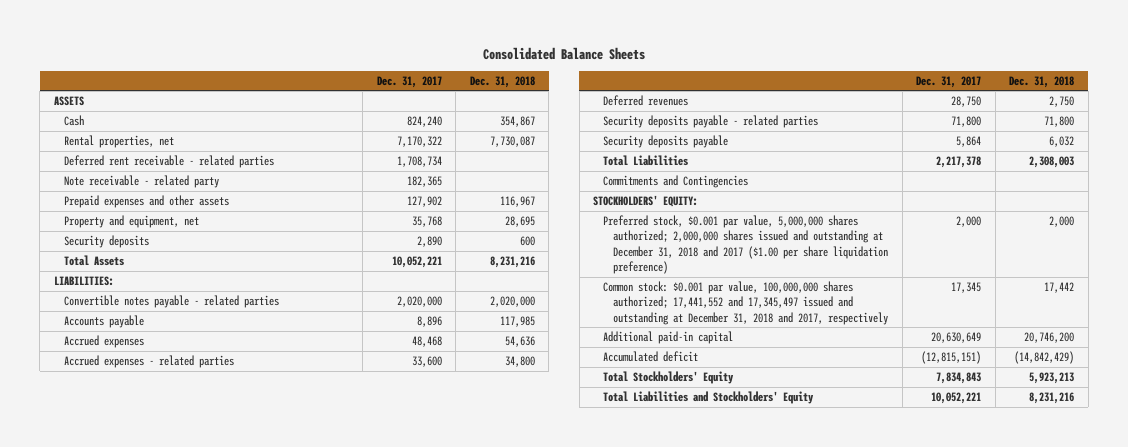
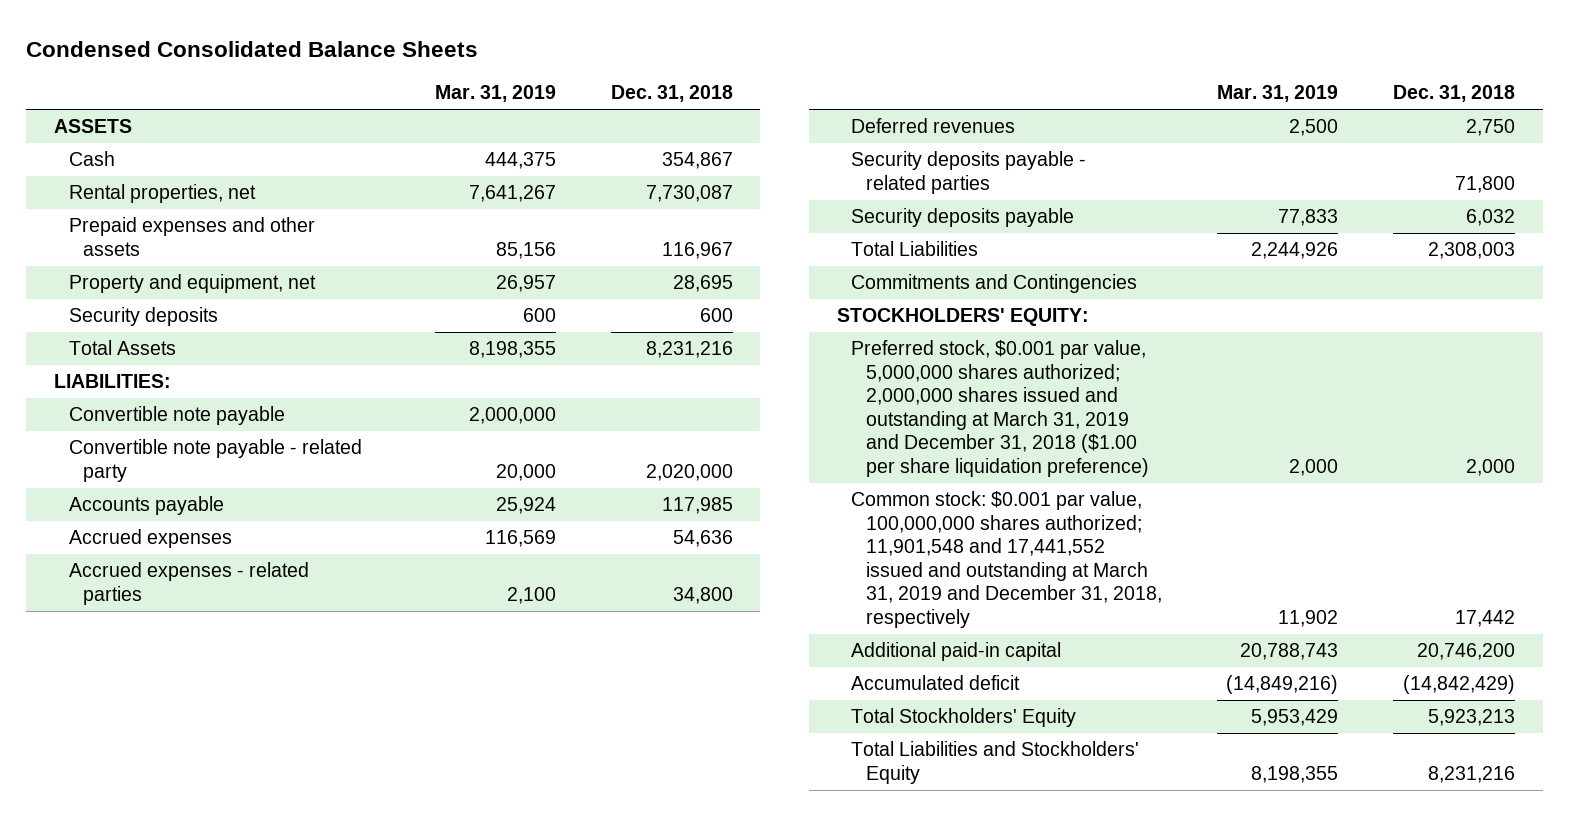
- Consolidated Balance Sheets
+ Condensed Consolidated Balance Sheets
- | Dec. 31, 2017 | Dec. 31, 2018
+ | Mar. 31, 2019 | Dec. 31, 2018
- Deferred rent receivable - related parties | 1,708,734 |
- Note receivable - related party | 182,365 |
- Convertible notes payable - related parties | 2,020,000 | 2,020,000
+ Convertible note payable | 2,000,000 |
+ Convertible note payable - related party | 20,000 | 2,020,000
- Preferred stock, $0.001 par value, 5,000,000 shares authorized; 2,000,000 shares issued and outstanding at December 31, 2018 and 2017 ($1.00 per share liquidation preference) | 2,000 | 2,000
- Common stock: $0.001 par value, 100,000,000 shares authorized; 17,441,552 and 17,345,497 issued and outstanding at December 31, 2018 and 2017, respectively | 17,345 | 17,442
+ Preferred stock, $0.001 par value, 5,000,000 shares authorized; 2,000,000 shares issued and outstanding at March 31, 2019 and December 31, 2018 ($1.00 per share liquidation preference) | 2,000 | 2,000
+ Common stock: $0.001 par value, 100,000,000 shares authorized; 11,901,548 and 17,441,552 issued and outstanding at March 31, 2019 and December 31, 2018, respectively | 11,902 | 17,442

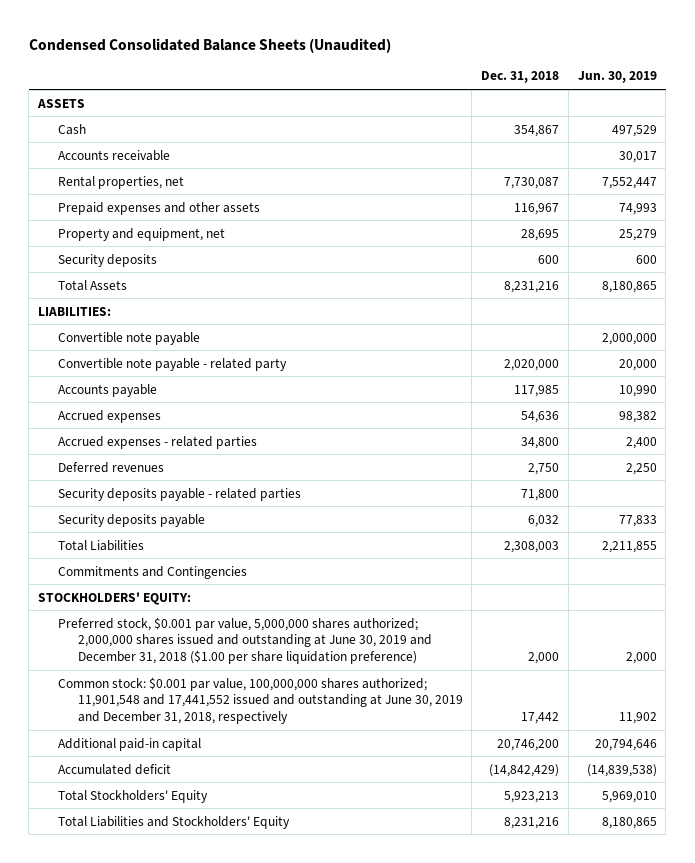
- Condensed Consolidated Balance Sheets
+ Condensed Consolidated Balance Sheets (Unaudited)
- | Mar. 31, 2019 | Dec. 31, 2018
+ | Dec. 31, 2018 | Jun. 30, 2019
+ Accounts receivable | | 30,017
- Preferred stock, $0.001 par value, 5,000,000 shares authorized; 2,000,000 shares issued and outstanding at March 31, 2019 and December 31, 2018 ($1.00 per share liquidation preference) | 2,000 | 2,000
- Common stock: $0.001 par value, 100,000,000 shares authorized; 11,901,548 and 17,441,552 issued and outstanding at March 31, 2019 and December 31, 2018, respectively | 11,902 | 17,442
+ Preferred stock, $0.001 par value, 5,000,000 shares authorized; 2,000,000 shares issued and outstanding at June 30, 2019 and December 31, 2018 ($1.00 per share liquidation preference) | 2,000 | 2,000
+ Common stock: $0.001 par value, 100,000,000 shares authorized; 11,901,548 and 17,441,552 issued and outstanding at June 30, 2019 and December 31, 2018, respectively | 17,442 | 11,902

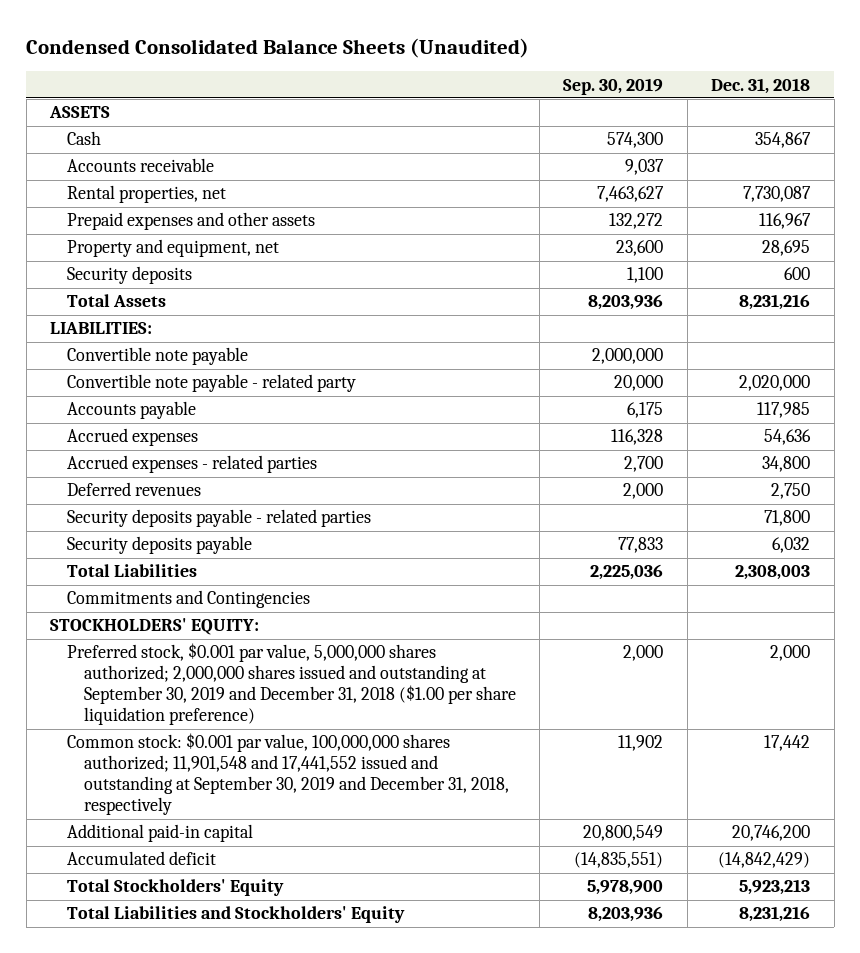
- | Dec. 31, 2018 | Jun. 30, 2019
+ | Sep. 30, 2019 | Dec. 31, 2018
- Preferred stock, $0.001 par value, 5,000,000 shares authorized; 2,000,000 shares issued and outstanding at June 30, 2019 and December 31, 2018 ($1.00 per share liquidation preference) | 2,000 | 2,000
- Common stock: $0.001 par value, 100,000,000 shares authorized; 11,901,548 and 17,441,552 issued and outstanding at June 30, 2019 and December 31, 2018, respectively | 17,442 | 11,902
+ Preferred stock, $0.001 par value, 5,000,000 shares authorized; 2,000,000 shares issued and outstanding at September 30, 2019 and December 31, 2018 ($1.00 per share liquidation preference) | 2,000 | 2,000
+ Common stock: $0.001 par value, 100,000,000 shares authorized; 11,901,548 and 17,441,552 issued and outstanding at September 30, 2019 and December 31, 2018, respectively | 11,902 | 17,442

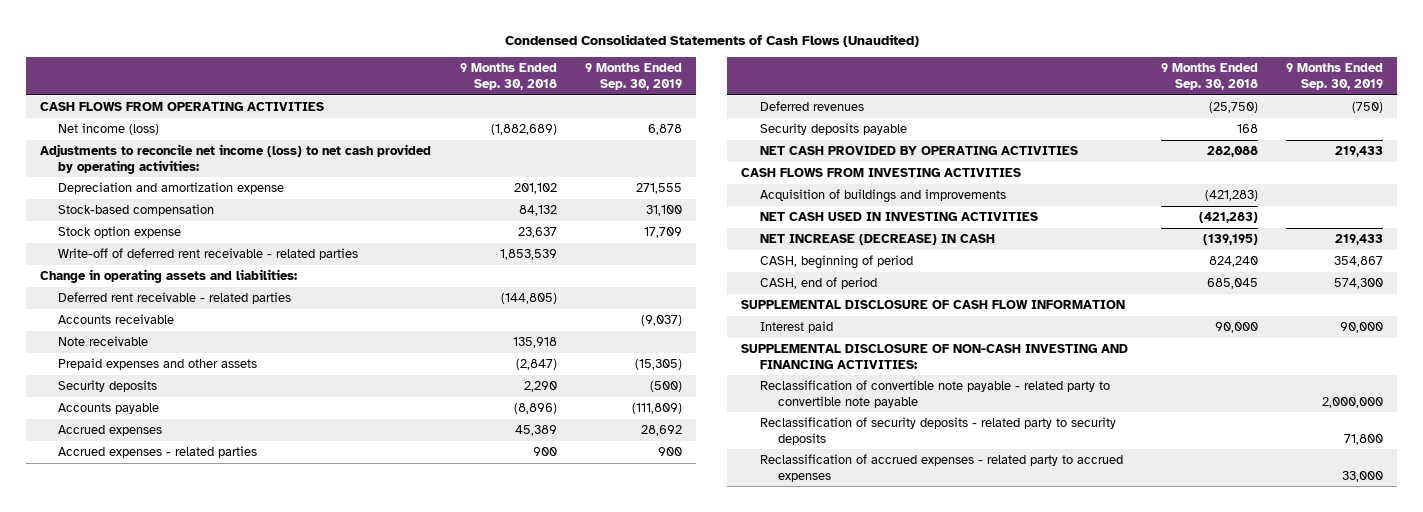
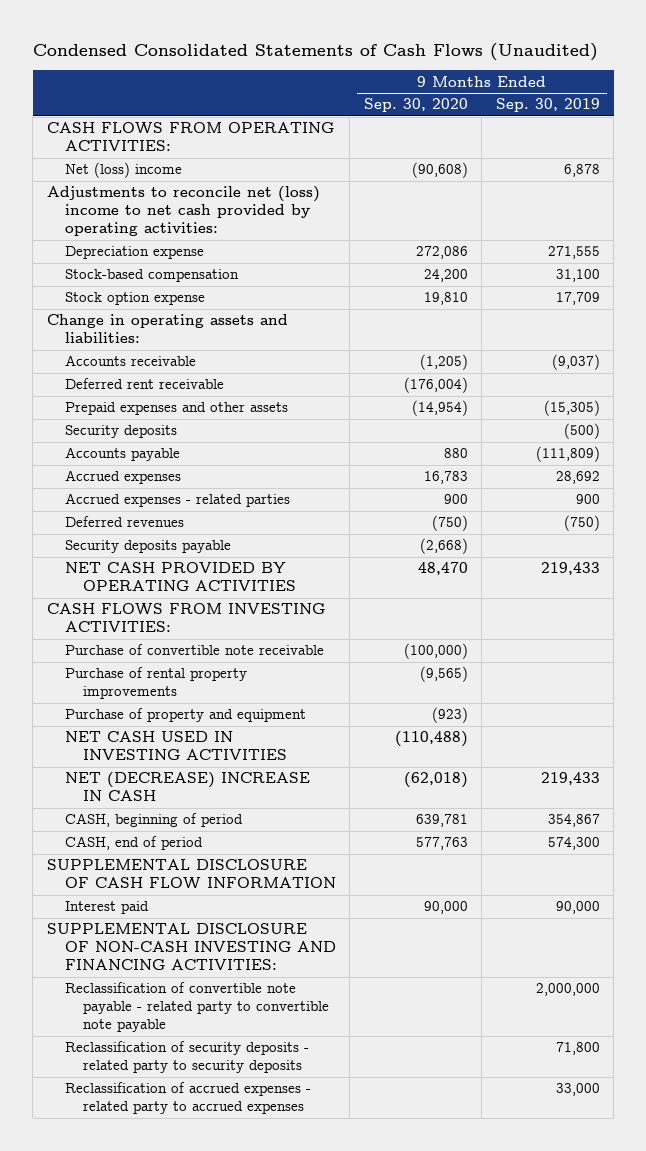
- | 9 Months Ended Sep. 30, 2018 | 9 Months Ended Sep. 30, 2019
+ | 9 Months Ended Sep. 30, 2020 | 9 Months Ended Sep. 30, 2019
- CASH FLOWS FROM OPERATING ACTIVITIES
- Net income (loss) | (1,882,689) | 6,878
- Adjustments to reconcile net income (loss) to net cash provided by operating activities:
- Depreciation and amortization expense | 201,102 | 271,555
+ CASH FLOWS FROM OPERATING ACTIVITIES:
+ Net (loss) income | (90,608) | 6,878
+ Adjustments to reconcile net (loss) income to net cash provided by operating activities:
+ Depreciation expense | 272,086 | 271,555
- Write-off of deferred rent receivable - related parties | 1,853,539 |
- Deferred rent receivable - related parties | (144,805) |
- Note receivable | 135,918 |
+ Deferred rent receivable | (176,004) |
- CASH FLOWS FROM INVESTING ACTIVITIES
- Acquisition of buildings and improvements | (421,283) |
+ CASH FLOWS FROM INVESTING ACTIVITIES:
+ Purchase of convertible note receivable | (100,000) |
+ Purchase of rental property improvements | (9,565) |
+ Purchase of property and equipment | (923) |
- NET INCREASE (DECREASE) IN CASH | (139,195) | 219,433
+ NET (DECREASE) INCREASE IN CASH | (62,018) | 219,433

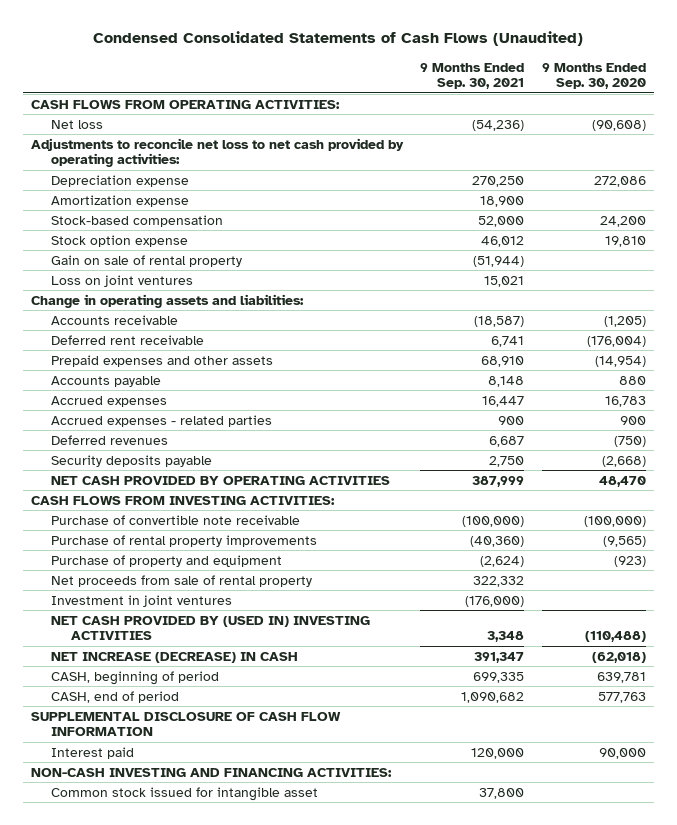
- | 9 Months Ended Sep. 30, 2020 | 9 Months Ended Sep. 30, 2019
+ | 9 Months Ended Sep. 30, 2021 | 9 Months Ended Sep. 30, 2020
- Net (loss) income | (90,608) | 6,878
- Adjustments to reconcile net (loss) income to net cash provided by operating activities:
+ Net loss | (54,236) | (90,608)
+ Adjustments to reconcile net loss to net cash provided by operating activities:
+ Amortization expense | 18,900 |
+ Gain on sale of rental property | (51,944) |
+ Loss on joint ventures | 15,021 |
- Security deposits | | (500)
- NET CASH USED IN INVESTING ACTIVITIES | (110,488) |
- NET (DECREASE) INCREASE IN CASH | (62,018) | 219,433
+ Net proceeds from sale of rental property | 322,332 |
+ Investment in joint ventures | (176,000) |
+ NET CASH PROVIDED BY (USED IN) INVESTING ACTIVITIES | 3,348 | (110,488)
+ NET INCREASE (DECREASE) IN CASH | 391,347 | (62,018)
- SUPPLEMENTAL DISCLOSURE OF NON-CASH INVESTING AND FINANCING ACTIVITIES:
- Reclassification of convertible note payable - related party to convertible note payable | | 2,000,000
- Reclassification of security deposits - related party to security deposits | | 71,800
- Reclassification of accrued expenses - related party to accrued expenses | | 33,000
+ NON-CASH INVESTING AND FINANCING ACTIVITIES:
+ Common stock issued for intangible asset | 37,800 |

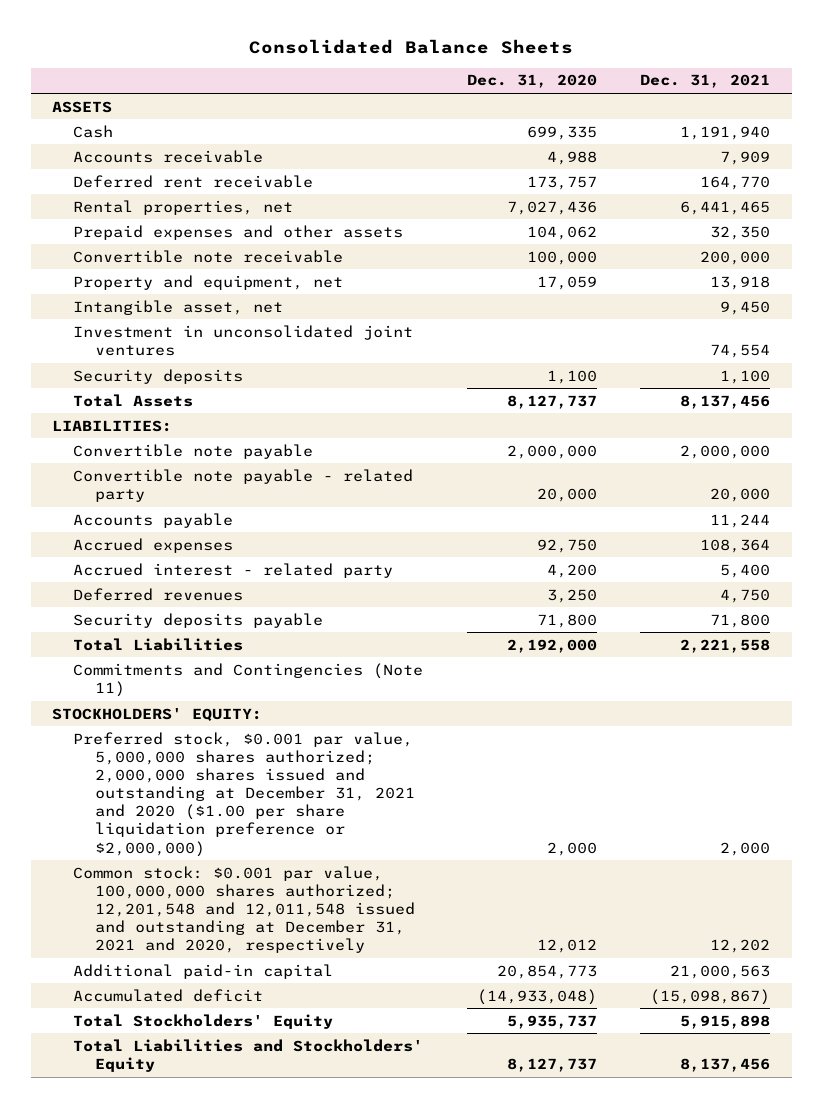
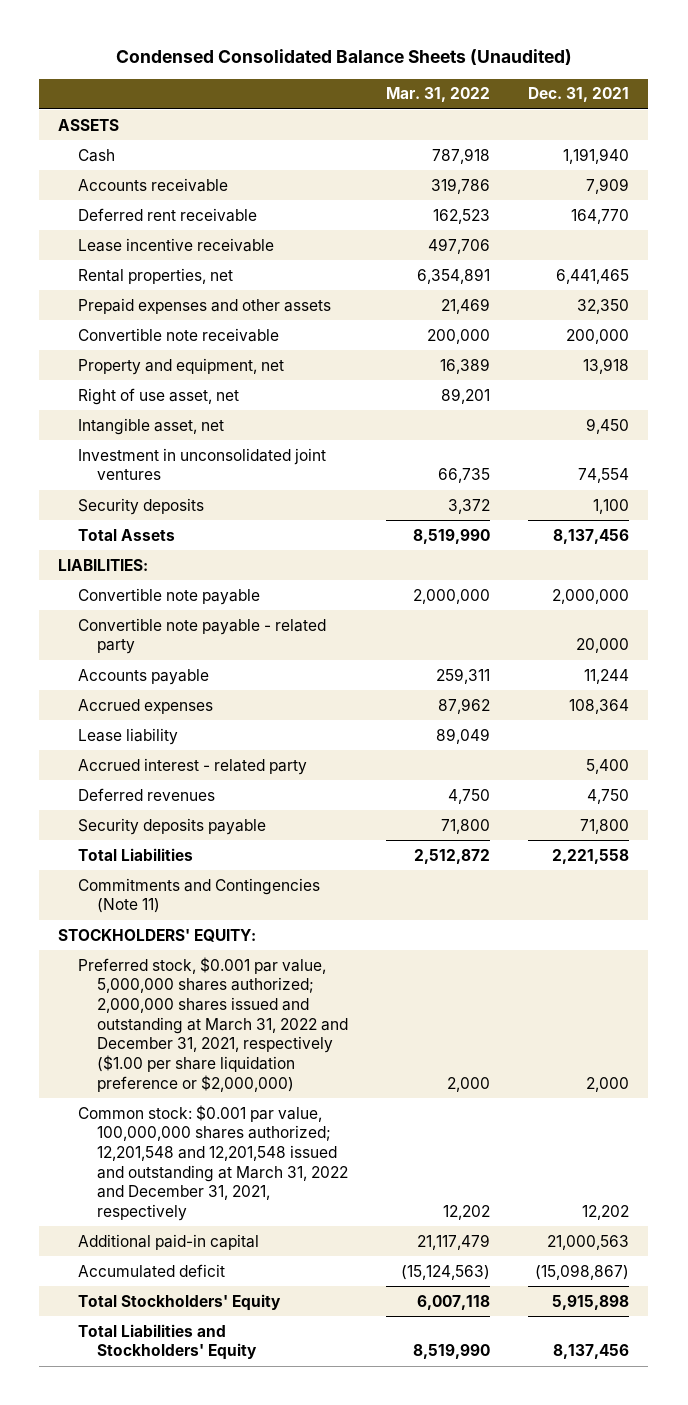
- Consolidated Balance Sheets
+ Condensed Consolidated Balance Sheets (Unaudited)
- | Dec. 31, 2020 | Dec. 31, 2021
+ | Mar. 31, 2022 | Dec. 31, 2021
+ Lease incentive receivable | 497,706 |
+ Right of use asset, net | 89,201 |
+ Lease liability | 89,049 |
- Preferred stock, $0.001 par value, 5,000,000 shares authorized; 2,000,000 shares issued and outstanding at December 31, 2021 and 2020 ($1.00 per share liquidation preference or $2,000,000) | 2,000 | 2,000
- Common stock: $0.001 par value, 100,000,000 shares authorized; 12,201,548 and 12,011,548 issued and outstanding at December 31, 2021 and 2020, respectively | 12,012 | 12,202
+ Preferred stock, $0.001 par value, 5,000,000 shares authorized; 2,000,000 shares issued and outstanding at March 31, 2022 and December 31, 2021, respectively ($1.00 per share liquidation preference or $2,000,000) | 2,000 | 2,000
+ Common stock: $0.001 par value, 100,000,000 shares authorized; 12,201,548 and 12,201,548 issued and outstanding at March 31, 2022 and December 31, 2021, respectively | 12,202 | 12,202

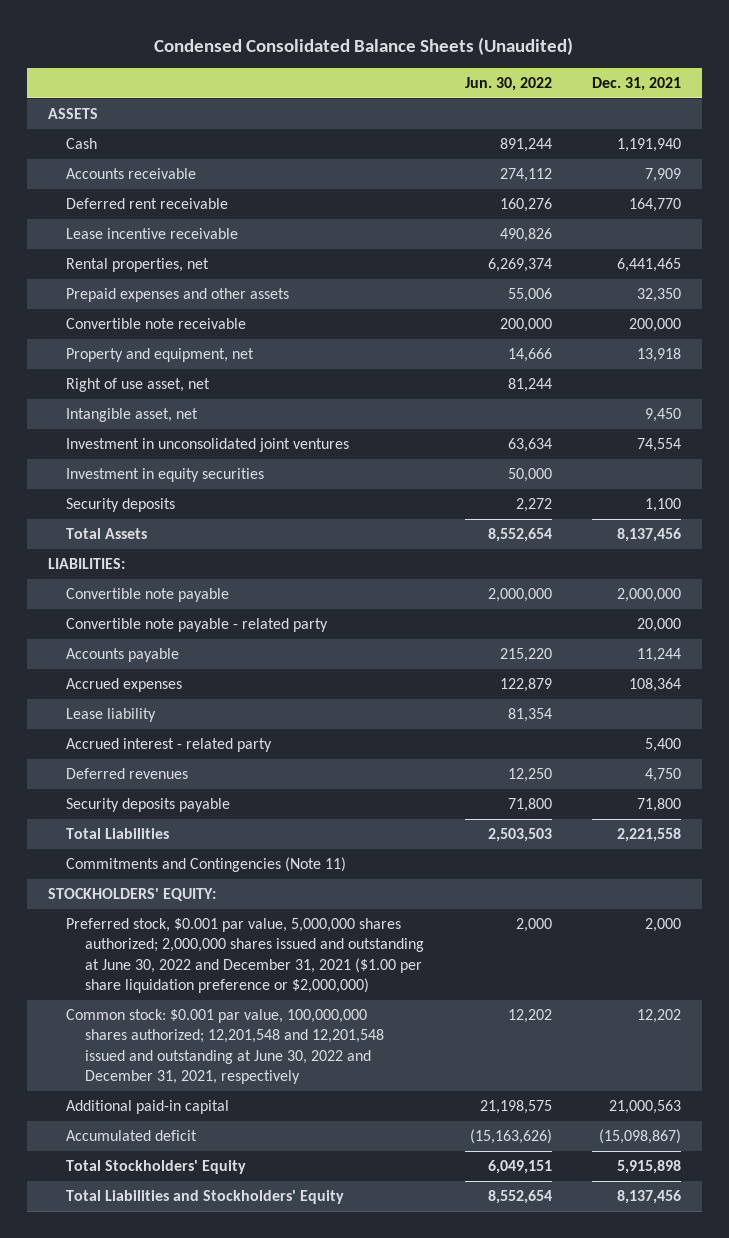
- | Mar. 31, 2022 | Dec. 31, 2021
+ | Jun. 30, 2022 | Dec. 31, 2021
+ Investment in equity securities | 50,000 |
- Preferred stock, $0.001 par value, 5,000,000 shares authorized; 2,000,000 shares issued and outstanding at March 31, 2022 and December 31, 2021, respectively ($1.00 per share liquidation preference or $2,000,000) | 2,000 | 2,000
- Common stock: $0.001 par value, 100,000,000 shares authorized; 12,201,548 and 12,201,548 issued and outstanding at March 31, 2022 and December 31, 2021, respectively | 12,202 | 12,202
+ Preferred stock, $0.001 par value, 5,000,000 shares authorized; 2,000,000 shares issued and outstanding at June 30, 2022 and December 31, 2021 ($1.00 per share liquidation preference or $2,000,000) | 2,000 | 2,000
+ Common stock: $0.001 par value, 100,000,000 shares authorized; 12,201,548 and 12,201,548 issued and outstanding at June 30, 2022 and December 31, 2021, respectively | 12,202 | 12,202

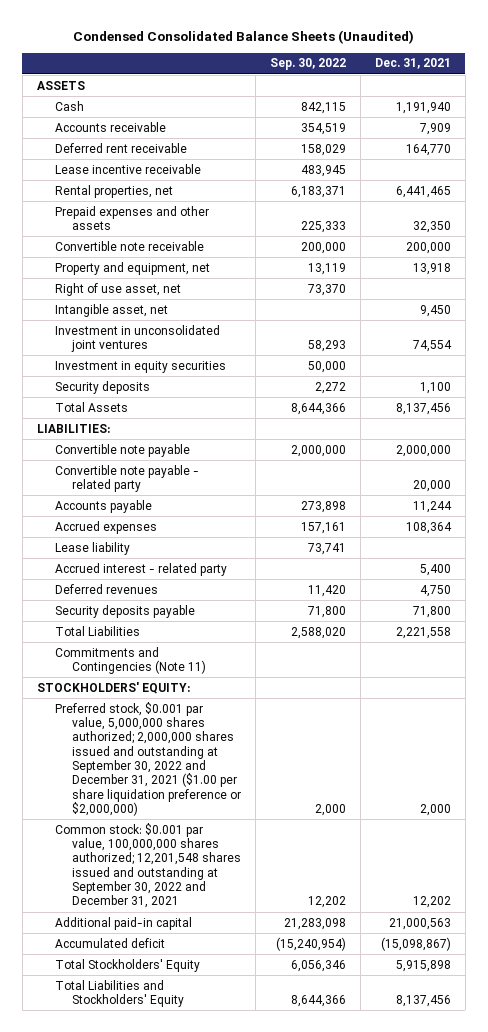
- | Jun. 30, 2022 | Dec. 31, 2021
+ | Sep. 30, 2022 | Dec. 31, 2021
- Preferred stock, $0.001 par value, 5,000,000 shares authorized; 2,000,000 shares issued and outstanding at June 30, 2022 and December 31, 2021 ($1.00 per share liquidation preference or $2,000,000) | 2,000 | 2,000
- Common stock: $0.001 par value, 100,000,000 shares authorized; 12,201,548 and 12,201,548 issued and outstanding at June 30, 2022 and December 31, 2021, respectively | 12,202 | 12,202
+ Preferred stock, $0.001 par value, 5,000,000 shares authorized; 2,000,000 shares issued and outstanding at September 30, 2022 and December 31, 2021 ($1.00 per share liquidation preference or $2,000,000) | 2,000 | 2,000
+ Common stock: $0.001 par value, 100,000,000 shares authorized; 12,201,548 shares issued and outstanding at September 30, 2022 and December 31, 2021 | 12,202 | 12,202

